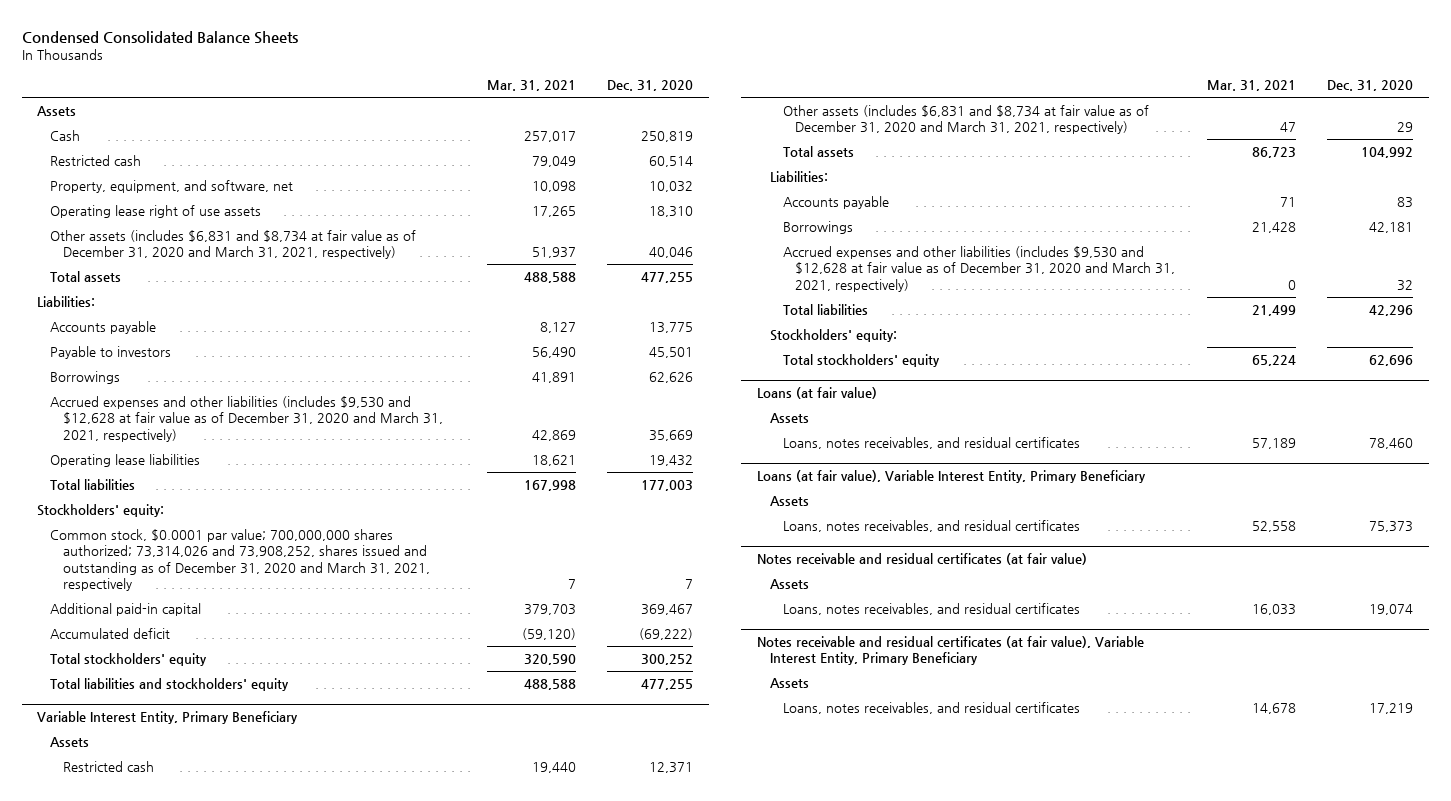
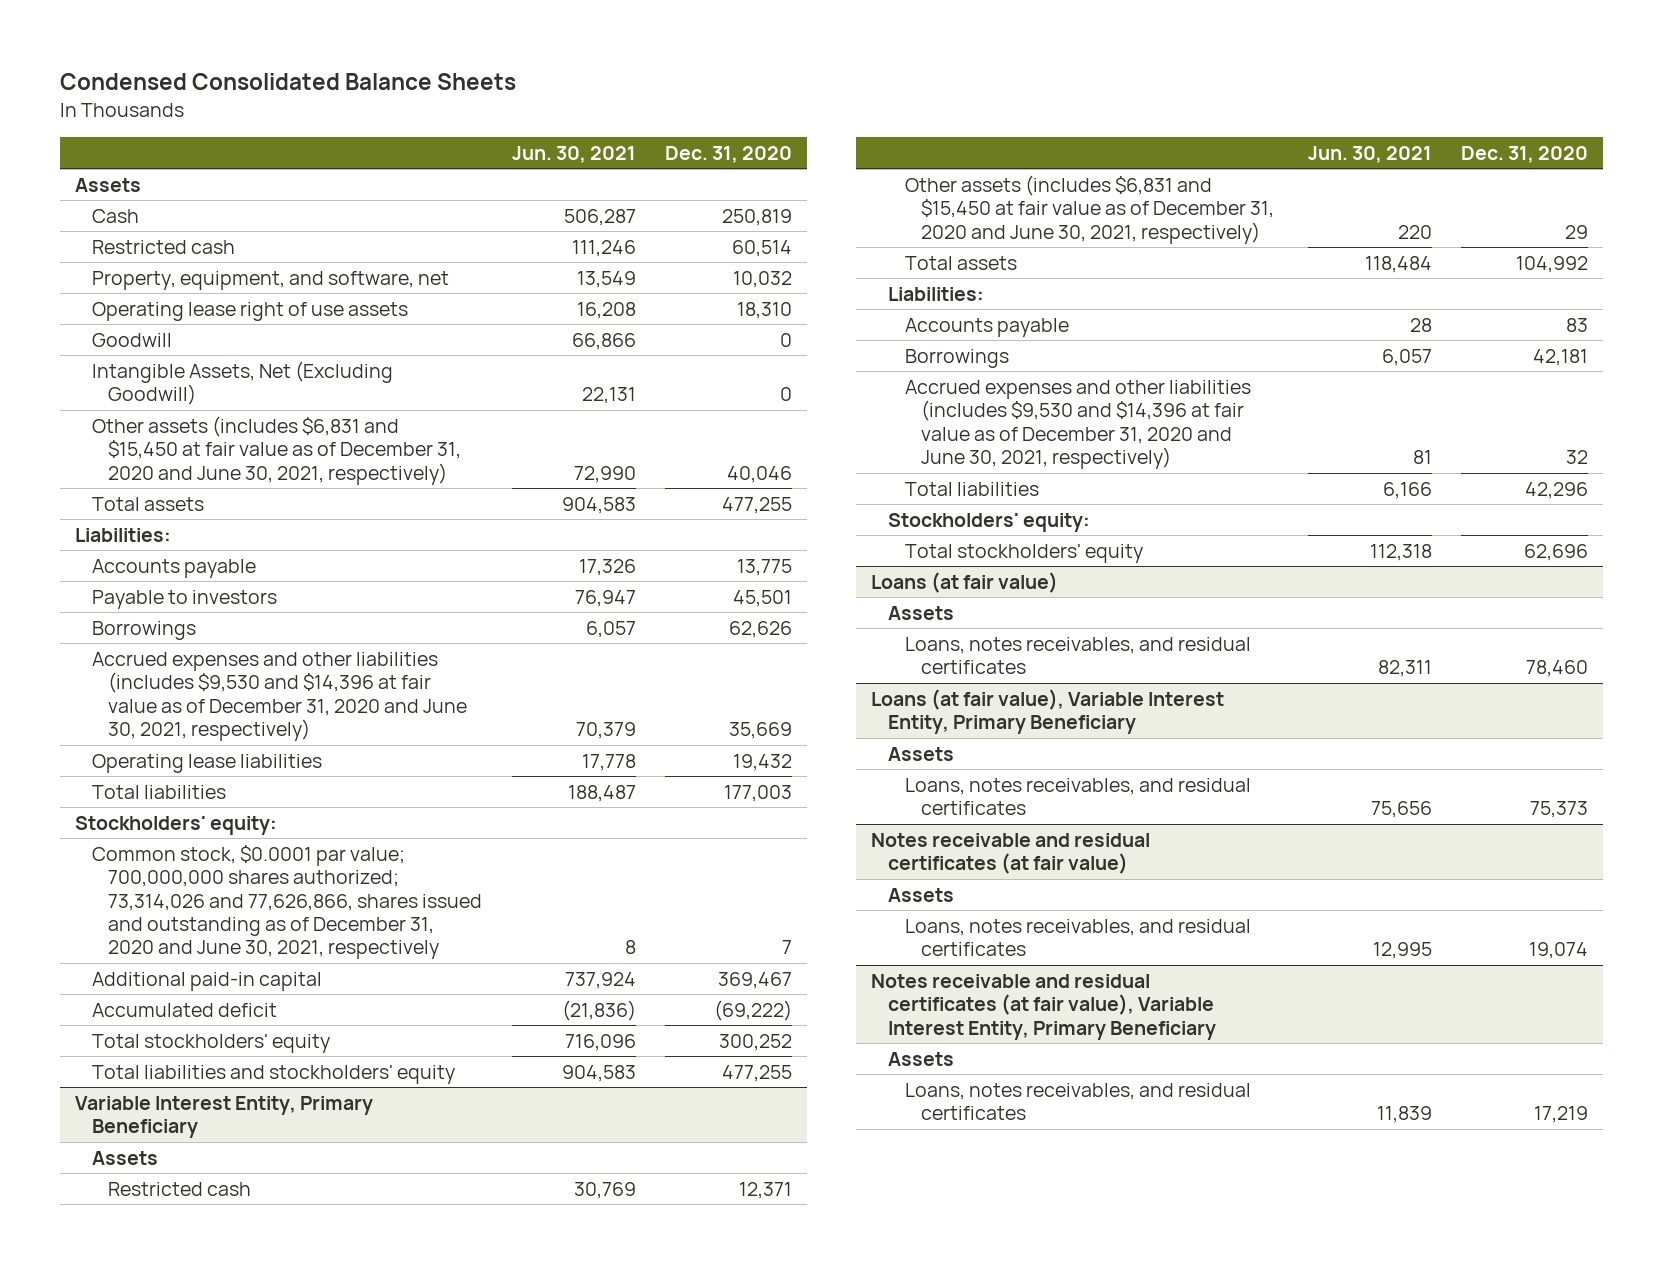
- | Mar. 31, 2021 | Dec. 31, 2020
+ | Jun. 30, 2021 | Dec. 31, 2020
- Other assets (includes $6,831 and $8,734 at fair value as of December 31, 2020 and March 31, 2021, respectively) | 51,937 | 40,046
+ Goodwill | 66,866 | 0
+ Intangible Assets, Net (Excluding Goodwill) | 22,131 | 0
+ Other assets (includes $6,831 and $15,450 at fair value as of December 31, 2020 and June 30, 2021, respectively) | 72,990 | 40,046
- Accrued expenses and other liabilities (includes $9,530 and $12,628 at fair value as of December 31, 2020 and March 31, 2021, respectively) | 42,869 | 35,669
+ Accrued expenses and other liabilities (includes $9,530 and $14,396 at fair value as of December 31, 2020 and June 30, 2021, respectively) | 70,379 | 35,669
- Common stock, $0.0001 par value; 700,000,000 shares authorized; 73,314,026 and 73,908,252, shares issued and outstanding as of December 31, 2020 and March 31, 2021, respectively | 7 | 7
+ Common stock, $0.0001 par value; 700,000,000 shares authorized; 73,314,026 and 77,626,866, shares issued and outstanding as of December 31, 2020 and June 30, 2021, respectively | 8 | 7
@ Variable Interest Entity, Primary Beneficiary
- Other assets (includes $6,831 and $8,734 at fair value as of December 31, 2020 and March 31, 2021, respectively) | 47 | 29
+ Other assets (includes $6,831 and $15,450 at fair value as of December 31, 2020 and June 30, 2021, respectively) | 220 | 29
- Accrued expenses and other liabilities (includes $9,530 and $12,628 at fair value as of December 31, 2020 and March 31, 2021, respectively) | 0 | 32
+ Accrued expenses and other liabilities (includes $9,530 and $14,396 at fair value as of December 31, 2020 and June 30, 2021, respectively) | 81 | 32

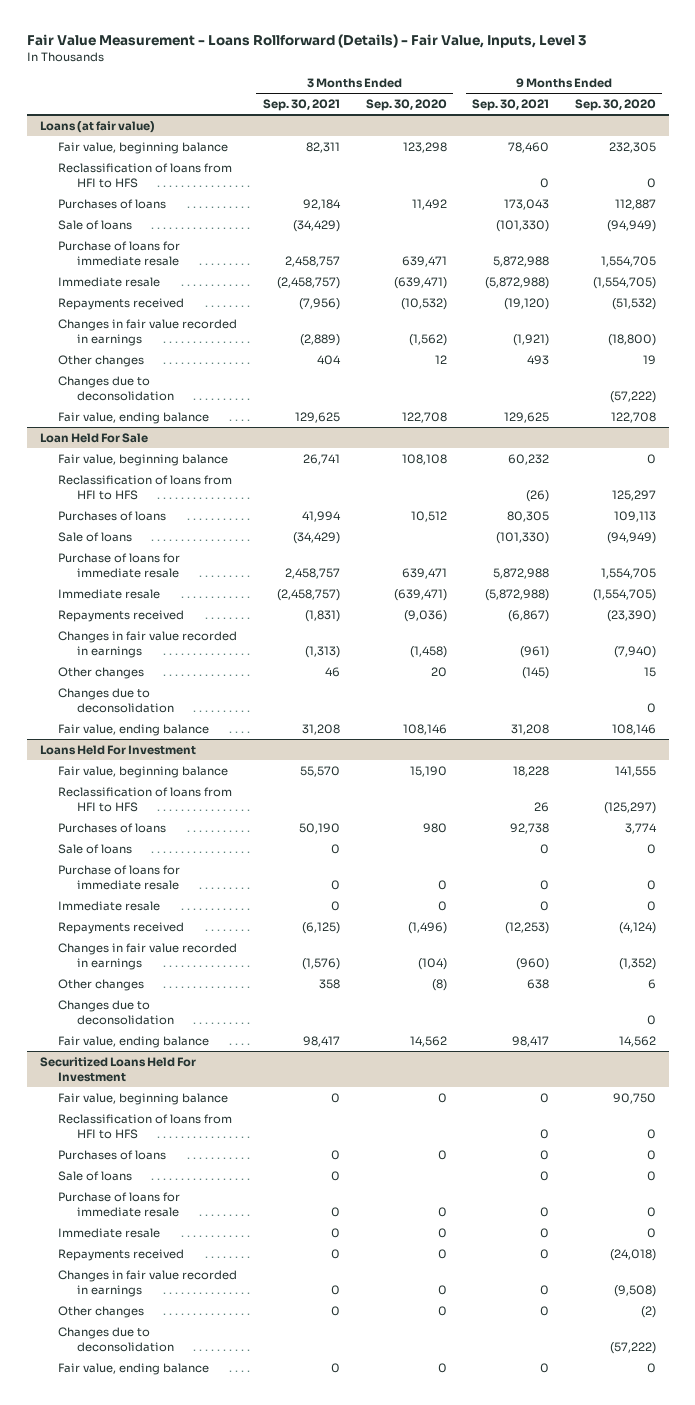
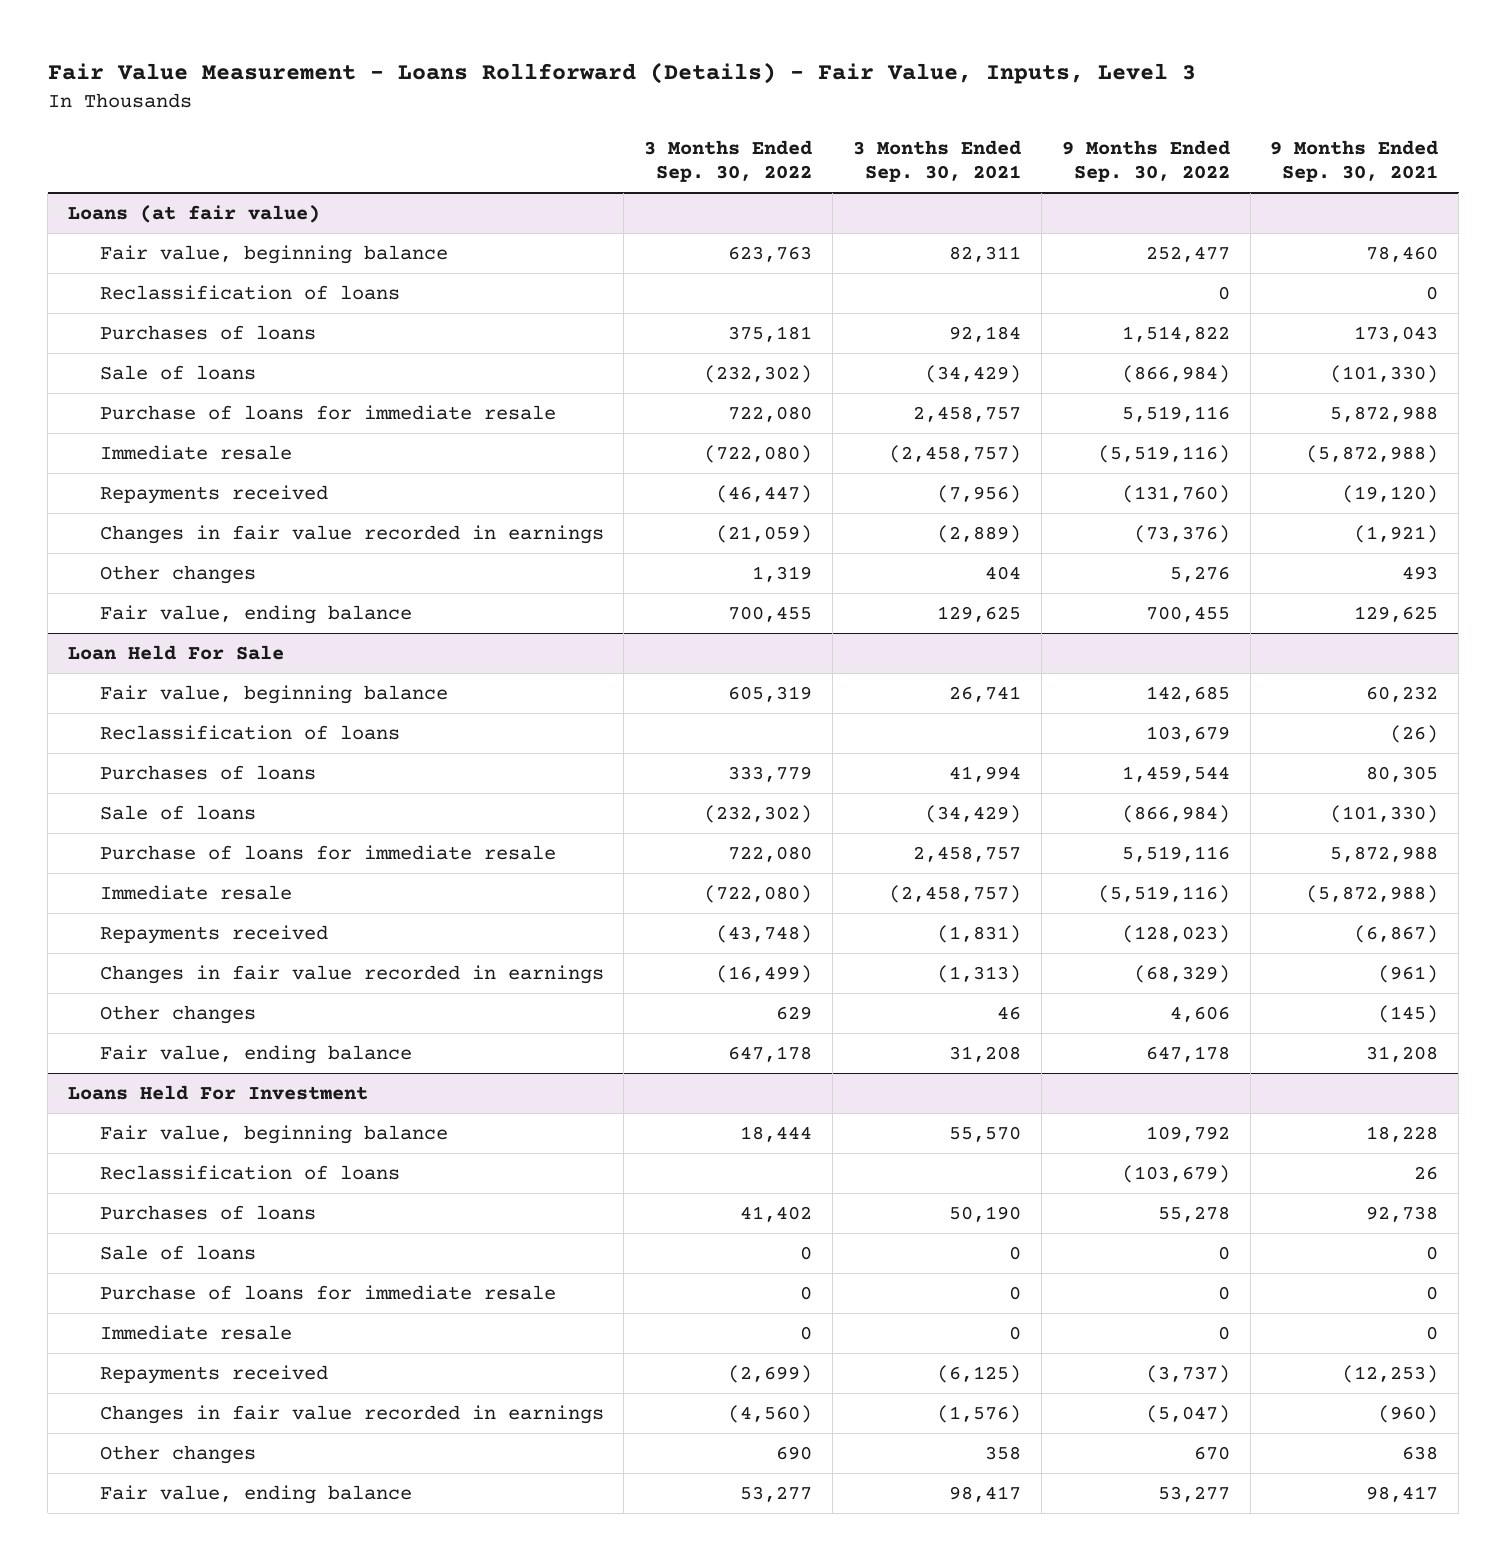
- | 3 Months Ended Sep. 30, 2021 | 3 Months Ended Sep. 30, 2020 | 9 Months Ended Sep. 30, 2021 | 9 Months Ended Sep. 30, 2020
+ | 3 Months Ended Sep. 30, 2022 | 3 Months Ended Sep. 30, 2021 | 9 Months Ended Sep. 30, 2022 | 9 Months Ended Sep. 30, 2021
@ Loans (at fair value)
- Reclassification of loans from HFI to HFS | | | 0 | 0
+ Reclassification of loans | | | 0 | 0
- Changes due to deconsolidation | | | | (57,222)
@ Loan Held For Sale
- Reclassification of loans from HFI to HFS | | | (26) | 125,297
+ Reclassification of loans | | | 103,679 | (26)
- Changes due to deconsolidation | | | | 0
@ Loans Held For Investment
- Reclassification of loans from HFI to HFS | | | 26 | (125,297)
+ Reclassification of loans | | | (103,679) | 26
- Changes due to deconsolidation | | | | 0
- Securitized Loans Held For Investment
- Fair value, beginning balance | 0 | 0 | 0 | 90,750
- Reclassification of loans from HFI to HFS | | | 0 | 0
- Purchases of loans | 0 | 0 | 0 | 0
- Sale of loans | 0 | | 0 | 0
- Purchase of loans for immediate resale | 0 | 0 | 0 | 0
- Immediate resale | 0 | 0 | 0 | 0
- Repayments received | 0 | 0 | 0 | (24,018)
- Changes in fair value recorded in earnings | 0 | 0 | 0 | (9,508)
- Other changes | 0 | 0 | 0 | (2)
- Changes due to deconsolidation | | | | (57,222)
- Fair value, ending balance | 0 | 0 | 0 | 0

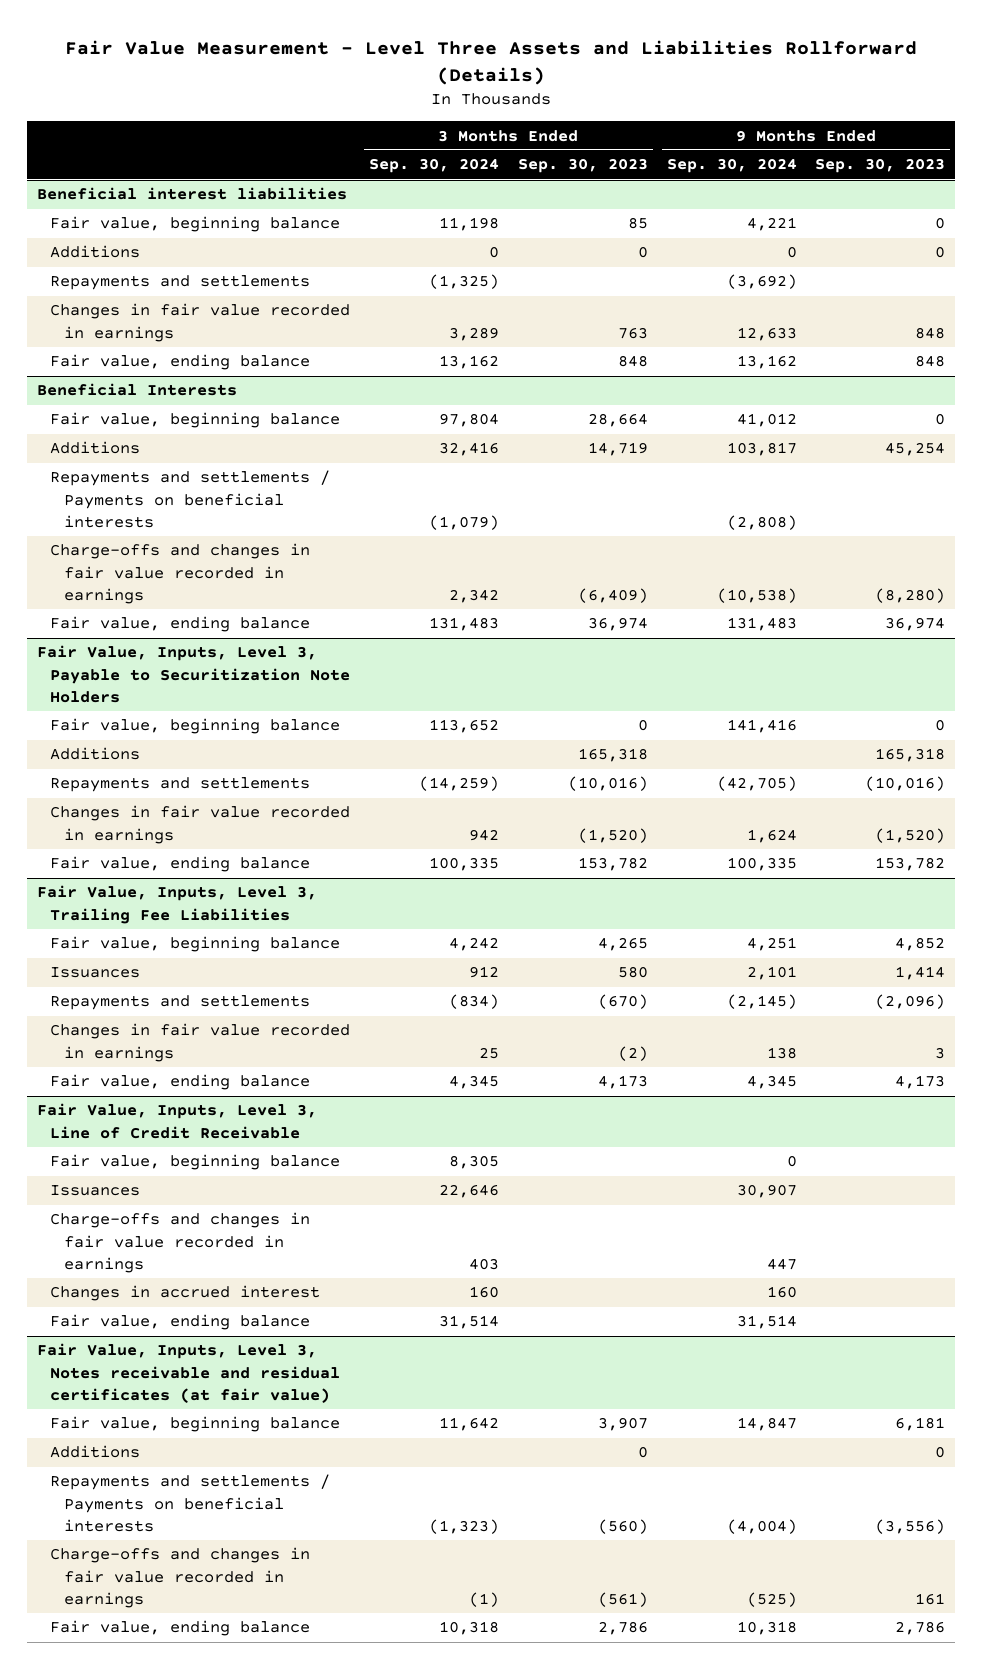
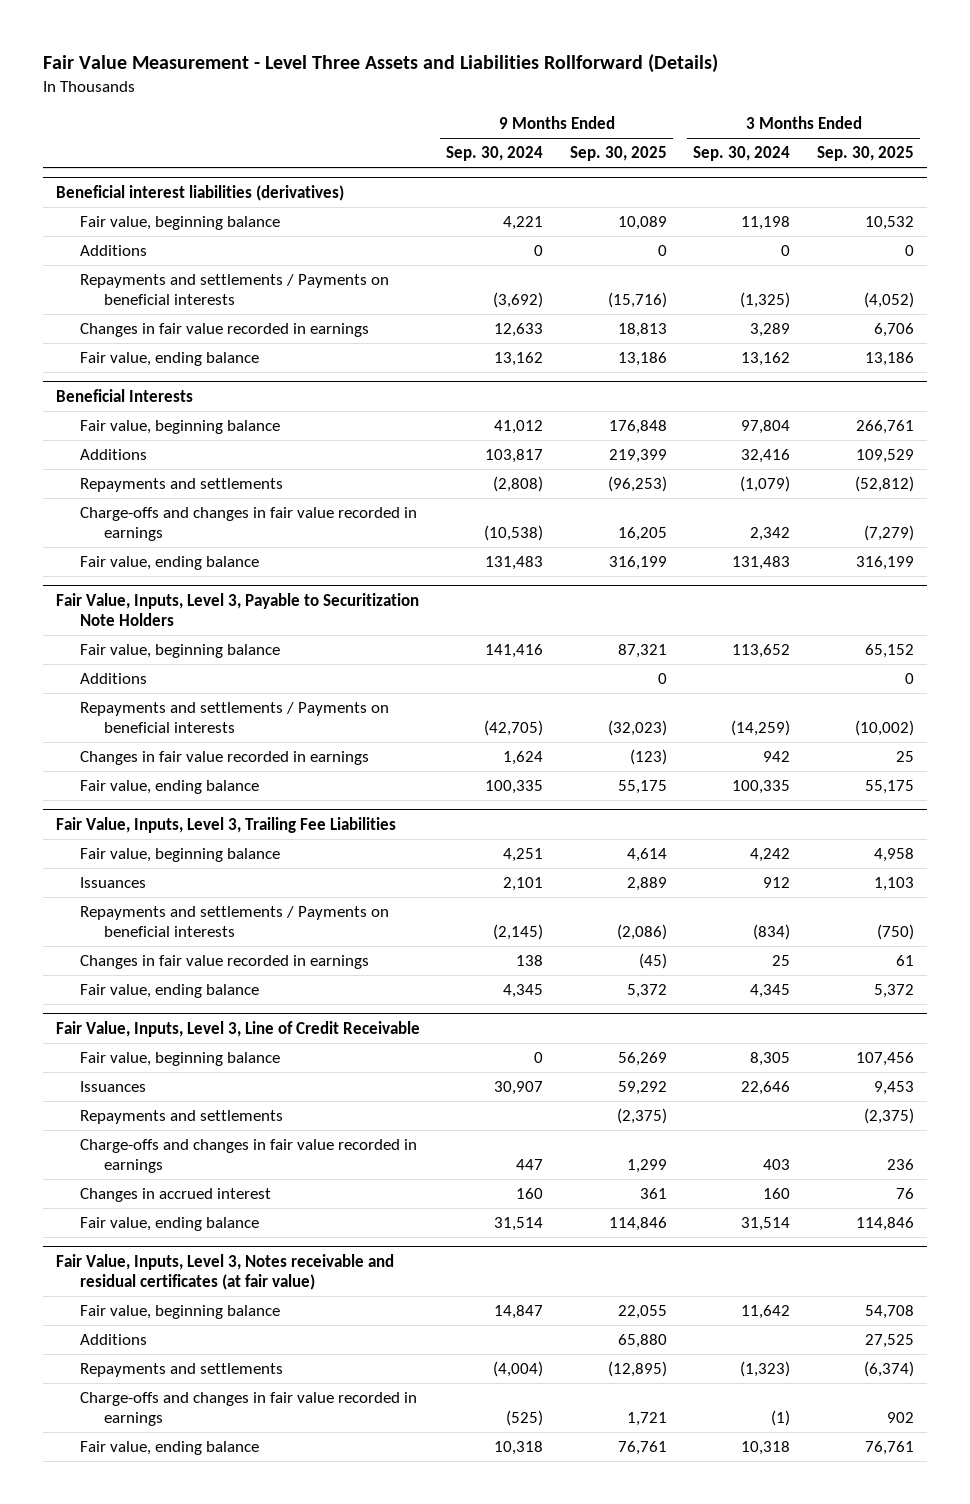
- | 3 Months Ended Sep. 30, 2024 | 3 Months Ended Sep. 30, 2023 | 9 Months Ended Sep. 30, 2024 | 9 Months Ended Sep. 30, 2023
+ | 9 Months Ended Sep. 30, 2024 | 9 Months Ended Sep. 30, 2025 | 3 Months Ended Sep. 30, 2024 | 3 Months Ended Sep. 30, 2025
- Beneficial interest liabilities
+ Beneficial interest liabilities (derivatives)
- Repayments and settlements | (1,325) | | (3,692) |
+ Repayments and settlements / Payments on beneficial interests | (3,692) | (15,716) | (1,325) | (4,052)
@ Beneficial Interests
- Repayments and settlements / Payments on beneficial interests | (1,079) | | (2,808) |
+ Repayments and settlements | (2,808) | (96,253) | (1,079) | (52,812)
@ Fair Value, Inputs, Level 3, Payable to Securitization Note Holders
- Repayments and settlements | (14,259) | (10,016) | (42,705) | (10,016)
+ Repayments and settlements / Payments on beneficial interests | (42,705) | (32,023) | (14,259) | (10,002)
@ Fair Value, Inputs, Level 3, Trailing Fee Liabilities
- Repayments and settlements | (834) | (670) | (2,145) | (2,096)
+ Repayments and settlements / Payments on beneficial interests | (2,145) | (2,086) | (834) | (750)
@ Fair Value, Inputs, Level 3, Line of Credit Receivable
+ Repayments and settlements | | (2,375) | | (2,375)
@ Fair Value, Inputs, Level 3, Notes receivable and residual certificates (at fair value)
- Repayments and settlements / Payments on beneficial interests | (1,323) | (560) | (4,004) | (3,556)
+ Repayments and settlements | (4,004) | (12,895) | (1,323) | (6,374)

